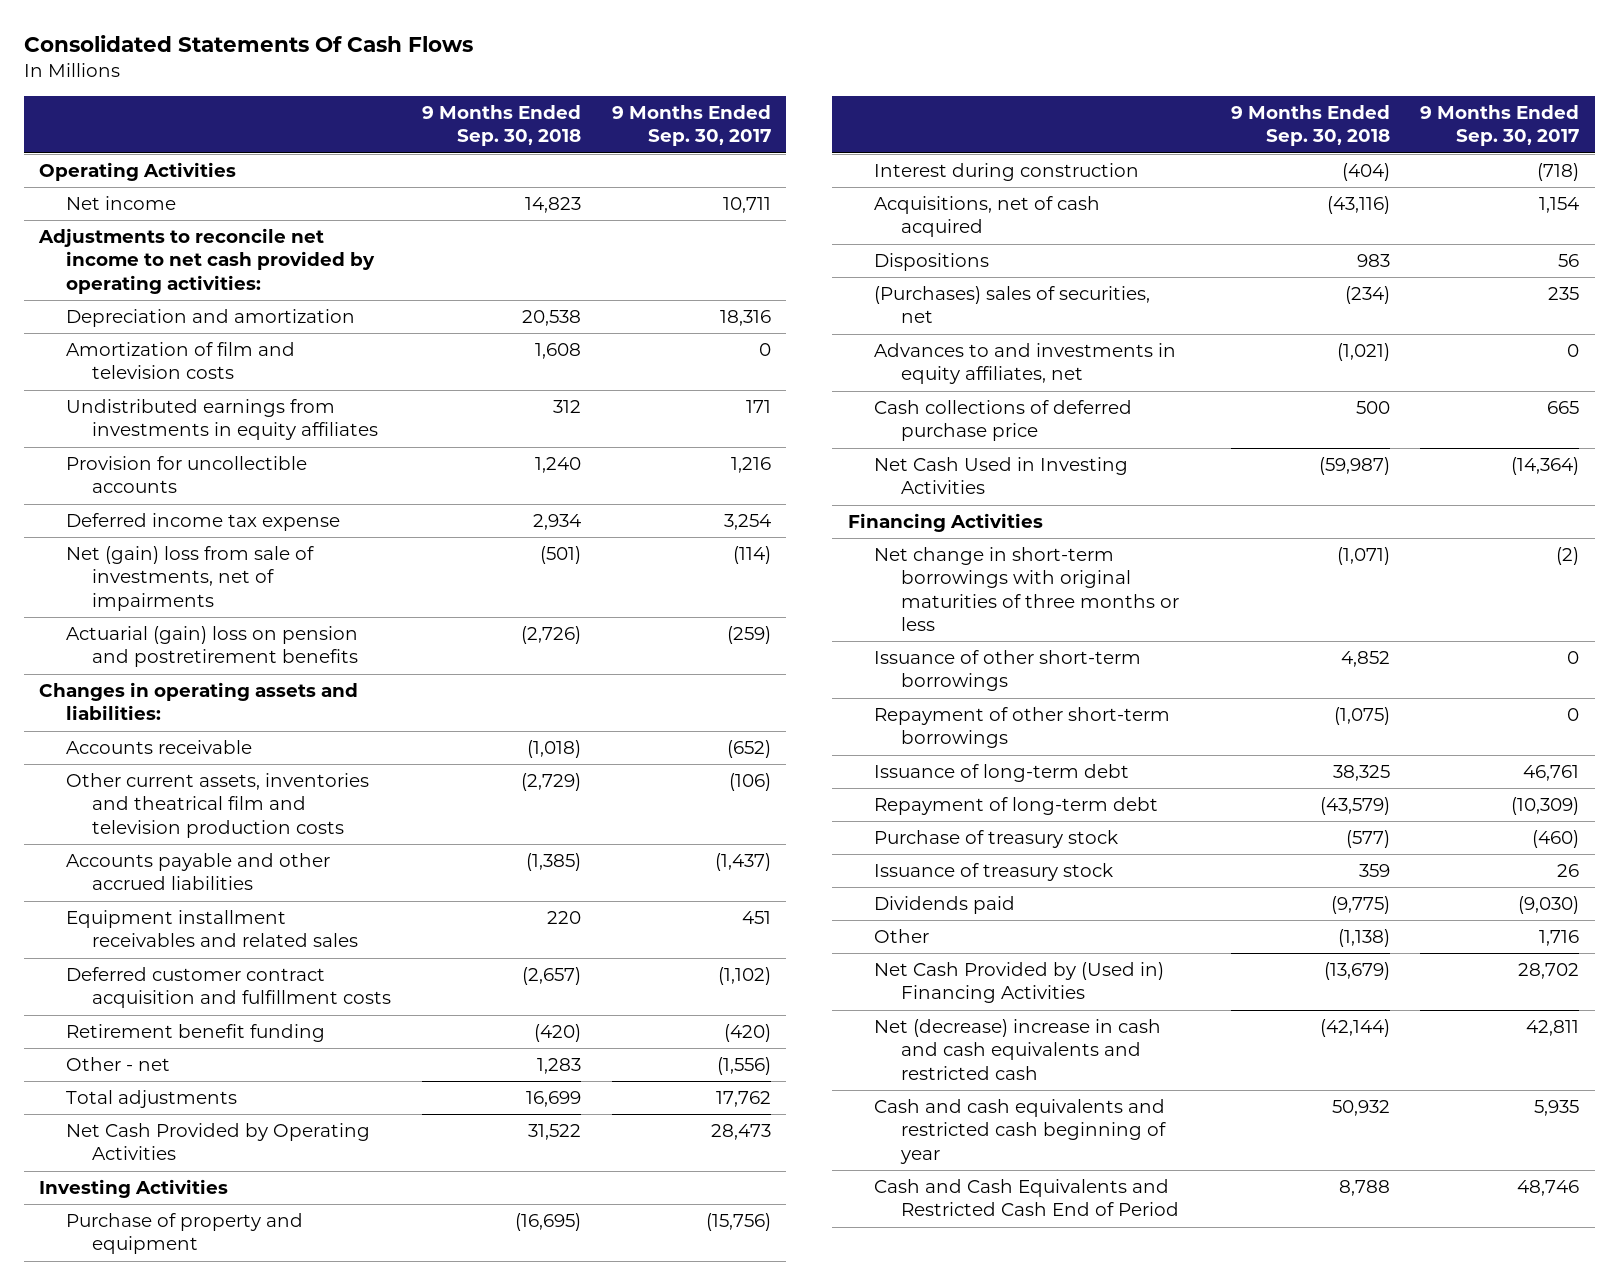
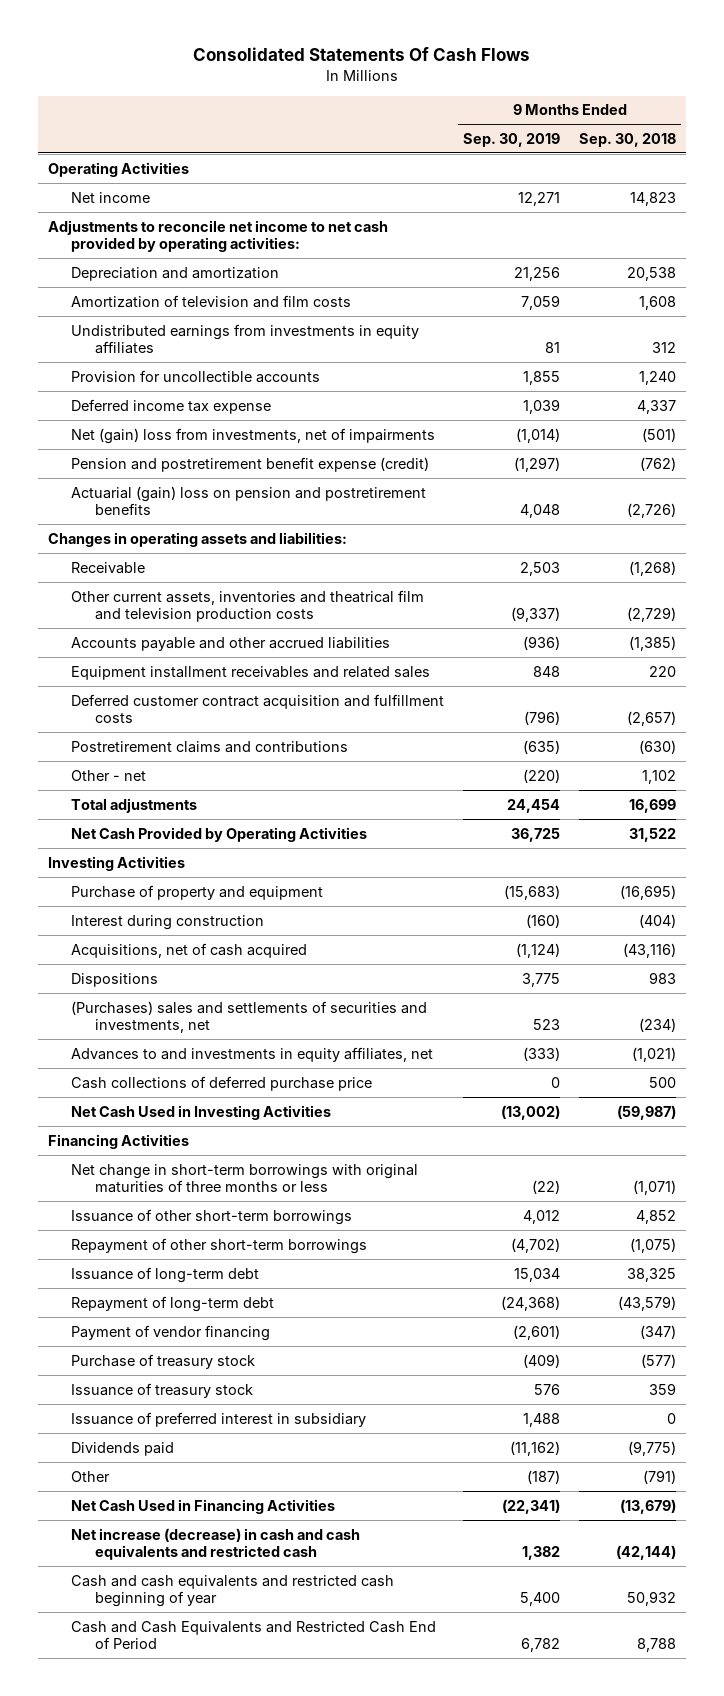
- | 9 Months Ended Sep. 30, 2018 | 9 Months Ended Sep. 30, 2017
+ | 9 Months Ended Sep. 30, 2019 | 9 Months Ended Sep. 30, 2018
- Amortization of film and television costs | 1,608 | 0
+ Amortization of television and film costs | 7,059 | 1,608
- Deferred income tax expense | 2,934 | 3,254
- Net (gain) loss from sale of investments, net of impairments | (501) | (114)
+ Deferred income tax expense | 1,039 | 4,337
+ Net (gain) loss from investments, net of impairments | (1,014) | (501)
+ Pension and postretirement benefit expense (credit) | (1,297) | (762)
- Accounts receivable | (1,018) | (652)
+ Receivable | 2,503 | (1,268)
- Retirement benefit funding | (420) | (420)
- Other - net | 1,283 | (1,556)
+ Postretirement claims and contributions | (635) | (630)
+ Other - net | (220) | 1,102
- (Purchases) sales of securities, net | (234) | 235
+ (Purchases) sales and settlements of securities and investments, net | 523 | (234)
+ Payment of vendor financing | (2,601) | (347)
+ Issuance of preferred interest in subsidiary | 1,488 | 0
- Other | (1,138) | 1,716
- Net Cash Provided by (Used in) Financing Activities | (13,679) | 28,702
- Net (decrease) increase in cash and cash equivalents and restricted cash | (42,144) | 42,811
+ Other | (187) | (791)
+ Net Cash Used in Financing Activities | (22,341) | (13,679)
+ Net increase (decrease) in cash and cash equivalents and restricted cash | 1,382 | (42,144)

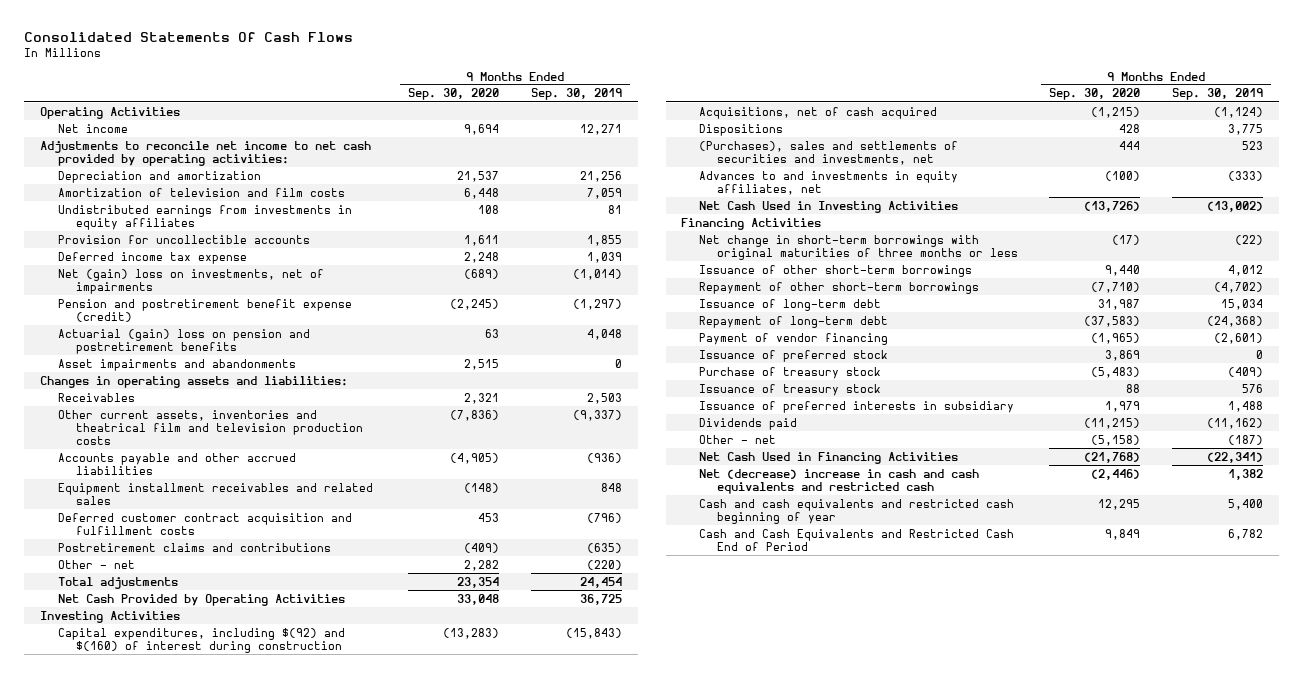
- | 9 Months Ended Sep. 30, 2019 | 9 Months Ended Sep. 30, 2018
+ | 9 Months Ended Sep. 30, 2020 | 9 Months Ended Sep. 30, 2019
- Net (gain) loss from investments, net of impairments | (1,014) | (501)
+ Net (gain) loss on investments, net of impairments | (689) | (1,014)
+ Asset impairments and abandonments | 2,515 | 0
- Receivable | 2,503 | (1,268)
+ Receivables | 2,321 | 2,503
- Purchase of property and equipment | (15,683) | (16,695)
- Interest during construction | (160) | (404)
+ Capital expenditures, including $(92) and $(160) of interest during construction | (13,283) | (15,843)
- (Purchases) sales and settlements of securities and investments, net | 523 | (234)
+ (Purchases), sales and settlements of securities and investments, net | 444 | 523
- Cash collections of deferred purchase price | 0 | 500
+ Issuance of preferred stock | 3,869 | 0
- Issuance of preferred interest in subsidiary | 1,488 | 0
+ Issuance of preferred interests in subsidiary | 1,979 | 1,488
- Other | (187) | (791)
+ Other - net | (5,158) | (187)
- Net increase (decrease) in cash and cash equivalents and restricted cash | 1,382 | (42,144)
+ Net (decrease) increase in cash and cash equivalents and restricted cash | (2,446) | 1,382

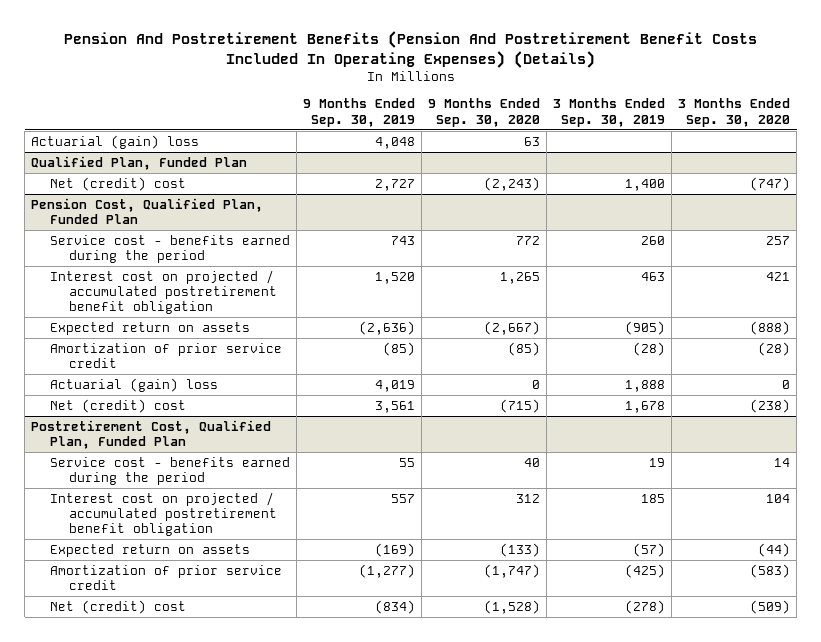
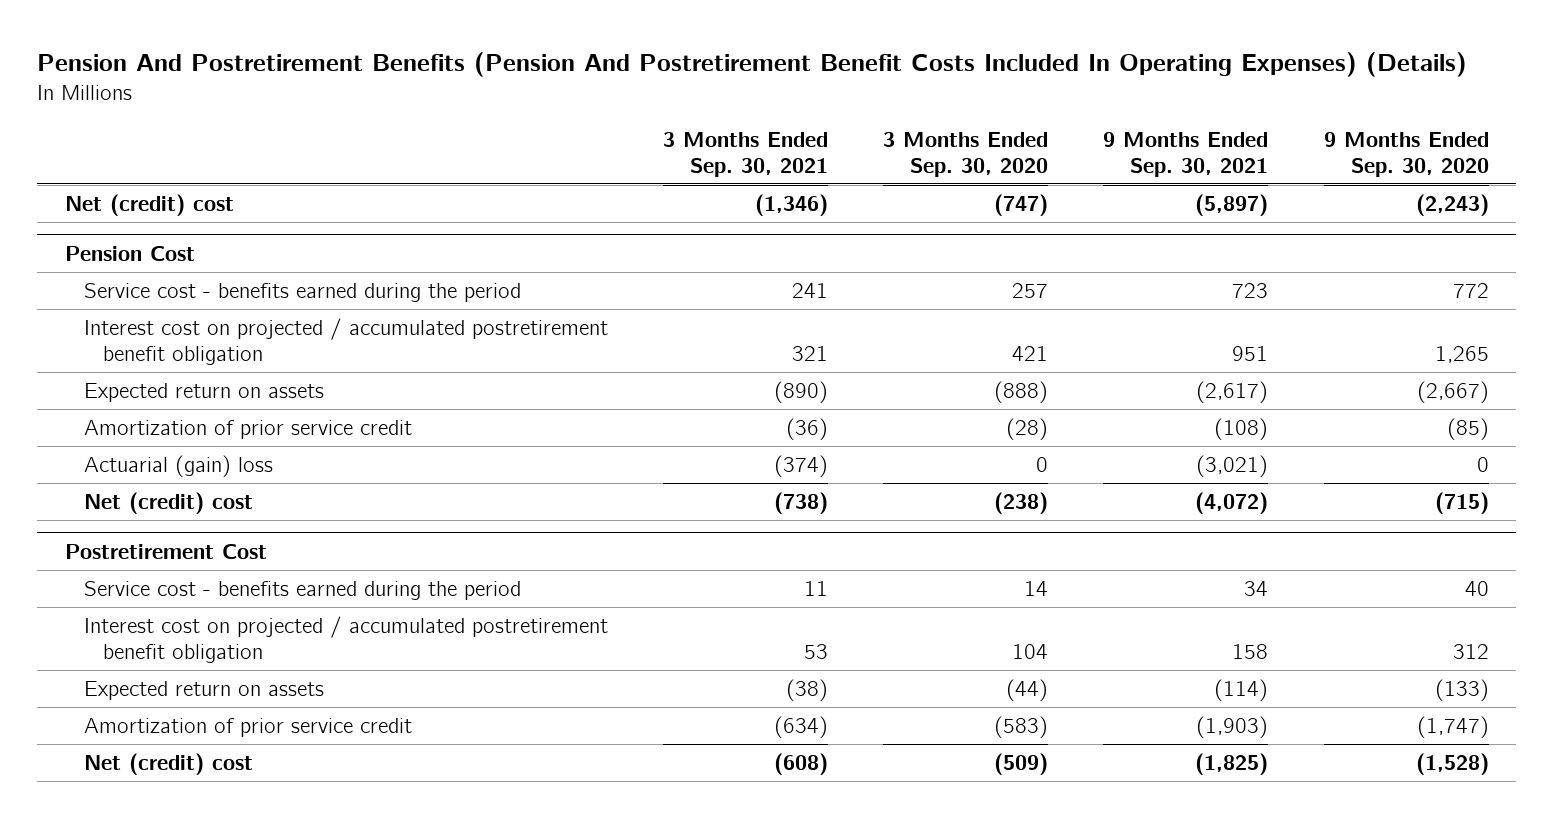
- | 9 Months Ended Sep. 30, 2019 | 9 Months Ended Sep. 30, 2020 | 3 Months Ended Sep. 30, 2019 | 3 Months Ended Sep. 30, 2020
+ | 3 Months Ended Sep. 30, 2021 | 3 Months Ended Sep. 30, 2020 | 9 Months Ended Sep. 30, 2021 | 9 Months Ended Sep. 30, 2020
- Actuarial (gain) loss | 4,048 | 63 | |
- Qualified Plan, Funded Plan
- Pension Cost, Qualified Plan, Funded Plan
+ Pension Cost
- Postretirement Cost, Qualified Plan, Funded Plan
+ Postretirement Cost

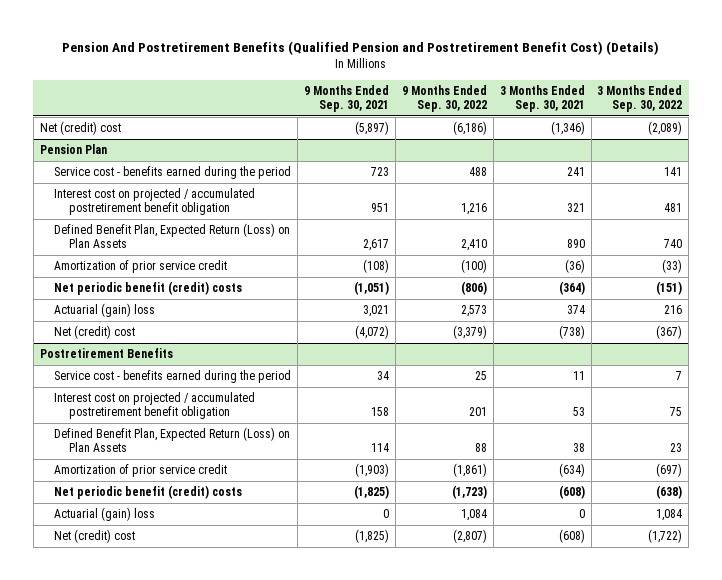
- Pension And Postretirement Benefits (Pension And Postretirement Benefit Costs Included In Operating Expenses) (Details)
+ Pension And Postretirement Benefits (Qualified Pension and Postretirement Benefit Cost) (Details)
- | 3 Months Ended Sep. 30, 2021 | 3 Months Ended Sep. 30, 2020 | 9 Months Ended Sep. 30, 2021 | 9 Months Ended Sep. 30, 2020
+ | 9 Months Ended Sep. 30, 2021 | 9 Months Ended Sep. 30, 2022 | 3 Months Ended Sep. 30, 2021 | 3 Months Ended Sep. 30, 2022
- Pension Cost
+ Pension Plan
- Expected return on assets | (890) | (888) | (2,617) | (2,667)
+ Defined Benefit Plan, Expected Return (Loss) on Plan Assets | 2,617 | 2,410 | 890 | 740
- Actuarial (gain) loss | (374) | 0 | (3,021) | 0
+ Net periodic benefit (credit) costs | (1,051) | (806) | (364) | (151)
+ Actuarial (gain) loss | 3,021 | 2,573 | 374 | 216
- Postretirement Cost
+ Postretirement Benefits
- Expected return on assets | (38) | (44) | (114) | (133)
+ Defined Benefit Plan, Expected Return (Loss) on Plan Assets | 114 | 88 | 38 | 23
+ Net periodic benefit (credit) costs | (1,825) | (1,723) | (608) | (638)
+ Actuarial (gain) loss | 0 | 1,084 | 0 | 1,084

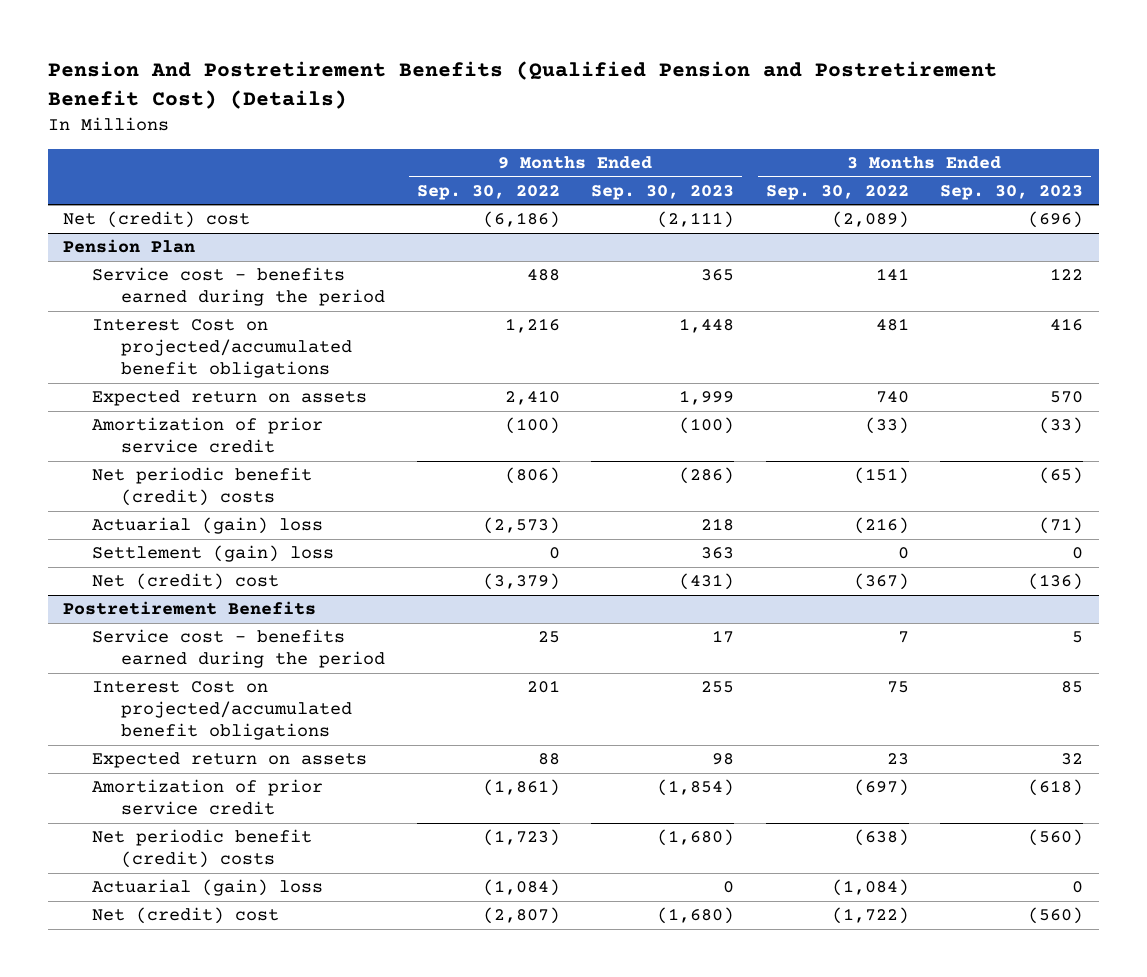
- | 9 Months Ended Sep. 30, 2021 | 9 Months Ended Sep. 30, 2022 | 3 Months Ended Sep. 30, 2021 | 3 Months Ended Sep. 30, 2022
+ | 9 Months Ended Sep. 30, 2022 | 9 Months Ended Sep. 30, 2023 | 3 Months Ended Sep. 30, 2022 | 3 Months Ended Sep. 30, 2023
@ Pension Plan
- Interest cost on projected / accumulated postretirement benefit obligation | 951 | 1,216 | 321 | 481
- Defined Benefit Plan, Expected Return (Loss) on Plan Assets | 2,617 | 2,410 | 890 | 740
+ Interest Cost on projected/accumulated benefit obligations | 1,216 | 1,448 | 481 | 416
+ Expected return on assets | 2,410 | 1,999 | 740 | 570
- Actuarial (gain) loss | 3,021 | 2,573 | 374 | 216
+ Actuarial (gain) loss | (2,573) | 218 | (216) | (71)
+ Settlement (gain) loss | 0 | 363 | 0 | 0
@ Postretirement Benefits
- Interest cost on projected / accumulated postretirement benefit obligation | 158 | 201 | 53 | 75
- Defined Benefit Plan, Expected Return (Loss) on Plan Assets | 114 | 88 | 38 | 23
+ Interest Cost on projected/accumulated benefit obligations | 201 | 255 | 75 | 85
+ Expected return on assets | 88 | 98 | 23 | 32
- Actuarial (gain) loss | 0 | 1,084 | 0 | 1,084
+ Actuarial (gain) loss | (1,084) | 0 | (1,084) | 0

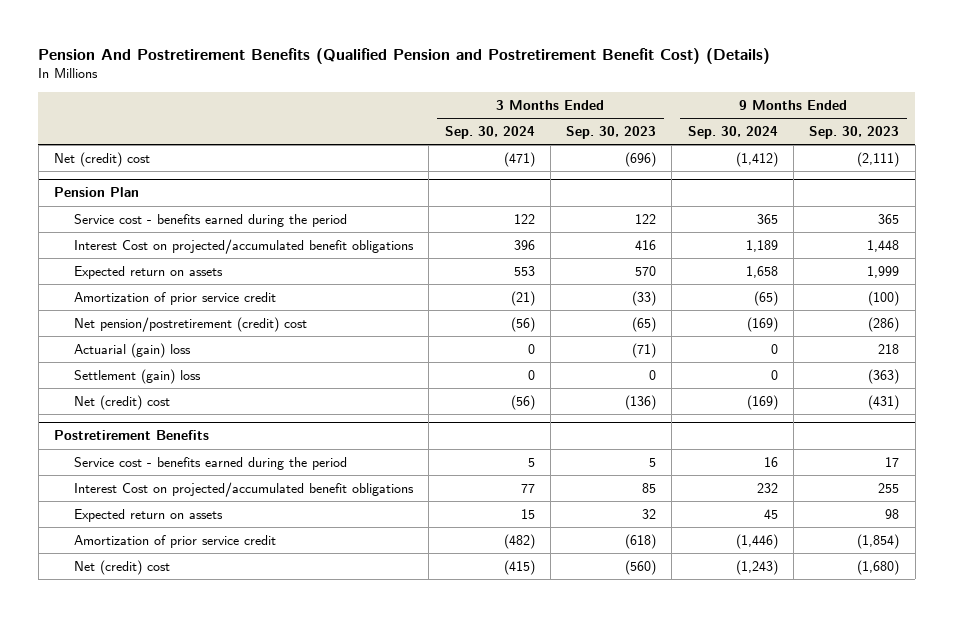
- | 9 Months Ended Sep. 30, 2022 | 9 Months Ended Sep. 30, 2023 | 3 Months Ended Sep. 30, 2022 | 3 Months Ended Sep. 30, 2023
+ | 3 Months Ended Sep. 30, 2024 | 3 Months Ended Sep. 30, 2023 | 9 Months Ended Sep. 30, 2024 | 9 Months Ended Sep. 30, 2023
@ Pension Plan
- Net periodic benefit (credit) costs | (806) | (286) | (151) | (65)
+ Net pension/postretirement (credit) cost | (56) | (65) | (169) | (286)
- Settlement (gain) loss | 0 | 363 | 0 | 0
+ Settlement (gain) loss | 0 | 0 | 0 | (363)
@ Postretirement Benefits
- Net periodic benefit (credit) costs | (1,723) | (1,680) | (638) | (560)
- Actuarial (gain) loss | (1,084) | 0 | (1,084) | 0

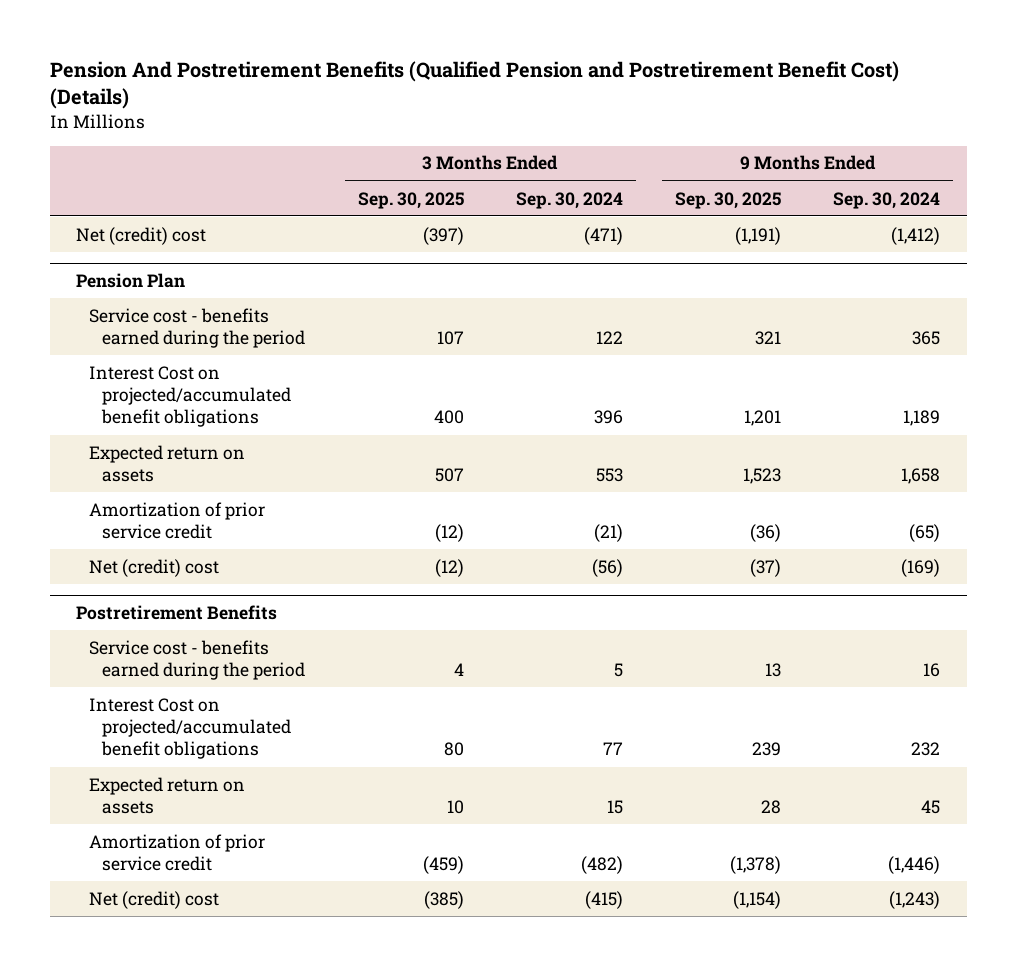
- | 3 Months Ended Sep. 30, 2024 | 3 Months Ended Sep. 30, 2023 | 9 Months Ended Sep. 30, 2024 | 9 Months Ended Sep. 30, 2023
+ | 3 Months Ended Sep. 30, 2025 | 3 Months Ended Sep. 30, 2024 | 9 Months Ended Sep. 30, 2025 | 9 Months Ended Sep. 30, 2024
@ Pension Plan
- Net pension/postretirement (credit) cost | (56) | (65) | (169) | (286)
- Actuarial (gain) loss | 0 | (71) | 0 | 218
- Settlement (gain) loss | 0 | 0 | 0 | (363)

